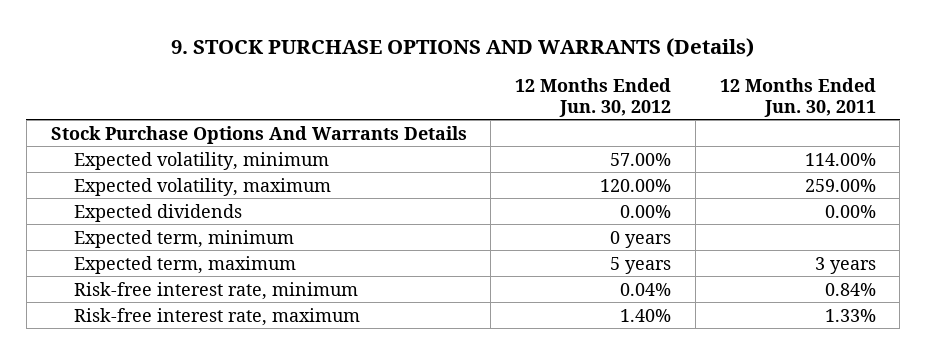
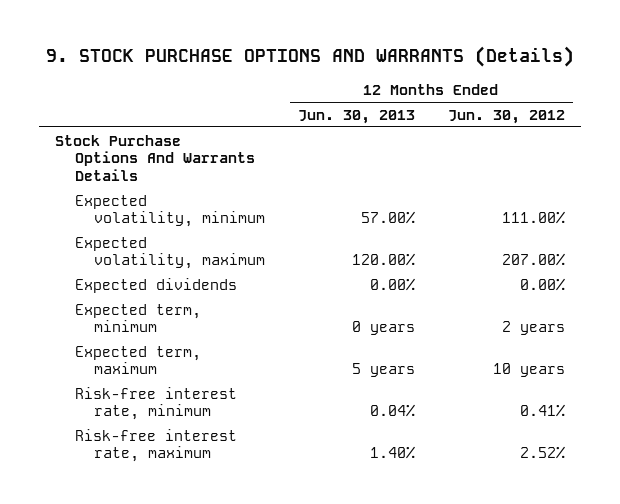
- | 12 Months Ended Jun. 30, 2012 | 12 Months Ended Jun. 30, 2011
+ | 12 Months Ended Jun. 30, 2013 | 12 Months Ended Jun. 30, 2012
- Expected volatility, minimum | 57.00% | 114.00%
- Expected volatility, maximum | 120.00% | 259.00%
+ Expected volatility, minimum | 57.00% | 111.00%
+ Expected volatility, maximum | 120.00% | 207.00%
- Expected term, minimum | 0 years |
- Expected term, maximum | 5 years | 3 years
- Risk-free interest rate, minimum | 0.04% | 0.84%
- Risk-free interest rate, maximum | 1.40% | 1.33%
+ Expected term, minimum | 0 years | 2 years
+ Expected term, maximum | 5 years | 10 years
+ Risk-free interest rate, minimum | 0.04% | 0.41%
+ Risk-free interest rate, maximum | 1.40% | 2.52%

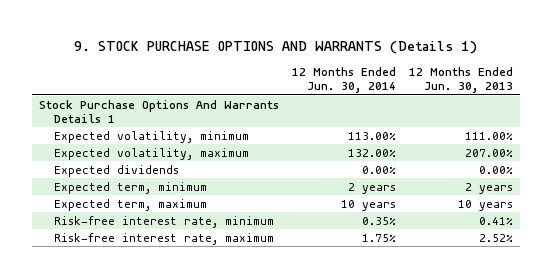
- 9. STOCK PURCHASE OPTIONS AND WARRANTS (Details)
+ 9. STOCK PURCHASE OPTIONS AND WARRANTS (Details 1)
- | 12 Months Ended Jun. 30, 2013 | 12 Months Ended Jun. 30, 2012
+ | 12 Months Ended Jun. 30, 2014 | 12 Months Ended Jun. 30, 2013
- Stock Purchase Options And Warrants Details
- Expected volatility, minimum | 57.00% | 111.00%
- Expected volatility, maximum | 120.00% | 207.00%
+ Stock Purchase Options And Warrants Details 1
+ Expected volatility, minimum | 113.00% | 111.00%
+ Expected volatility, maximum | 132.00% | 207.00%
- Expected term, minimum | 0 years | 2 years
- Expected term, maximum | 5 years | 10 years
- Risk-free interest rate, minimum | 0.04% | 0.41%
- Risk-free interest rate, maximum | 1.40% | 2.52%
+ Expected term, minimum | 2 years | 2 years
+ Expected term, maximum | 10 years | 10 years
+ Risk-free interest rate, minimum | 0.35% | 0.41%
+ Risk-free interest rate, maximum | 1.75% | 2.52%

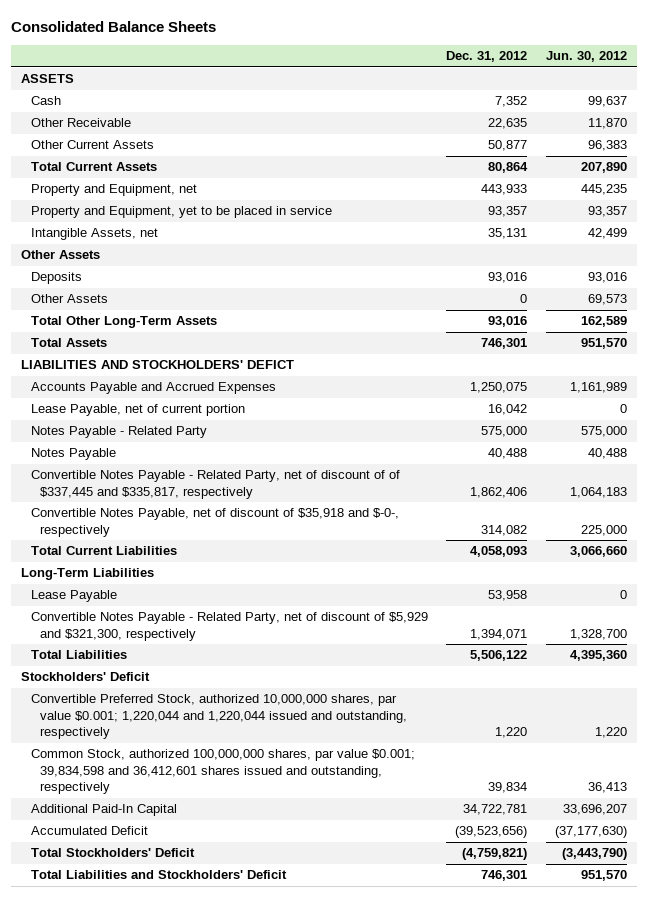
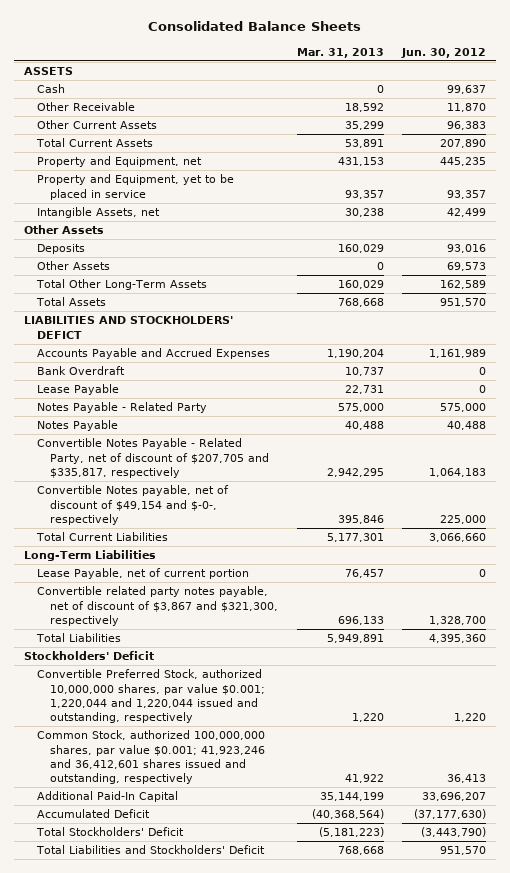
- | Dec. 31, 2012 | Jun. 30, 2012
+ | Mar. 31, 2013 | Jun. 30, 2012
+ Bank Overdraft | 10,737 | 0
moved up: Lease Payable | 22,731 | 0
- Convertible Notes Payable - Related Party, net of discount of of $337,445 and $335,817, respectively | 1,862,406 | 1,064,183
- Convertible Notes Payable, net of discount of $35,918 and $-0-, respectively | 314,082 | 225,000
+ Convertible Notes Payable - Related Party, net of discount of $207,705 and $335,817, respectively | 2,942,295 | 1,064,183
+ Convertible Notes payable, net of discount of $49,154 and $-0-, respectively | 395,846 | 225,000
- Convertible Notes Payable - Related Party, net of discount of $5,929 and $321,300, respectively | 1,394,071 | 1,328,700
moved down: Lease Payable, net of current portion | 76,457 | 0
+ Convertible related party notes payable, net of discount of $3,867 and $321,300, respectively | 696,133 | 1,328,700
- Common Stock, authorized 100,000,000 shares, par value $0.001; 39,834,598 and 36,412,601 shares issued and outstanding, respectively | 39,834 | 36,413
+ Common Stock, authorized 100,000,000 shares, par value $0.001; 41,923,246 and 36,412,601 shares issued and outstanding, respectively | 41,922 | 36,413

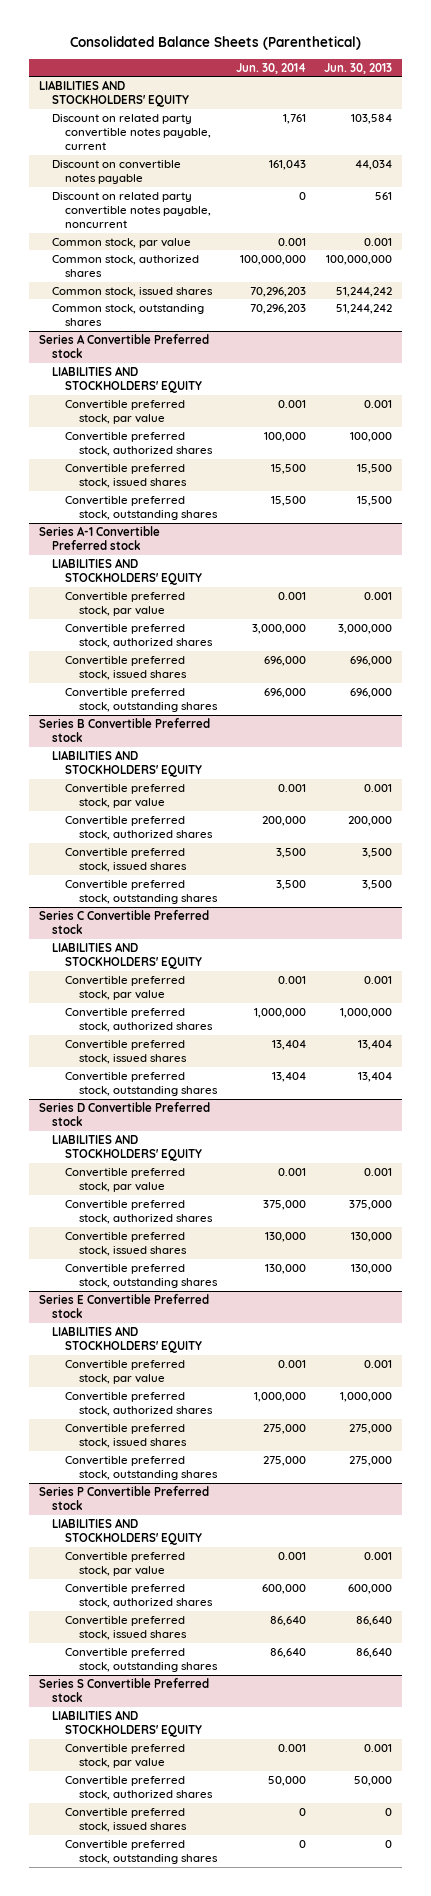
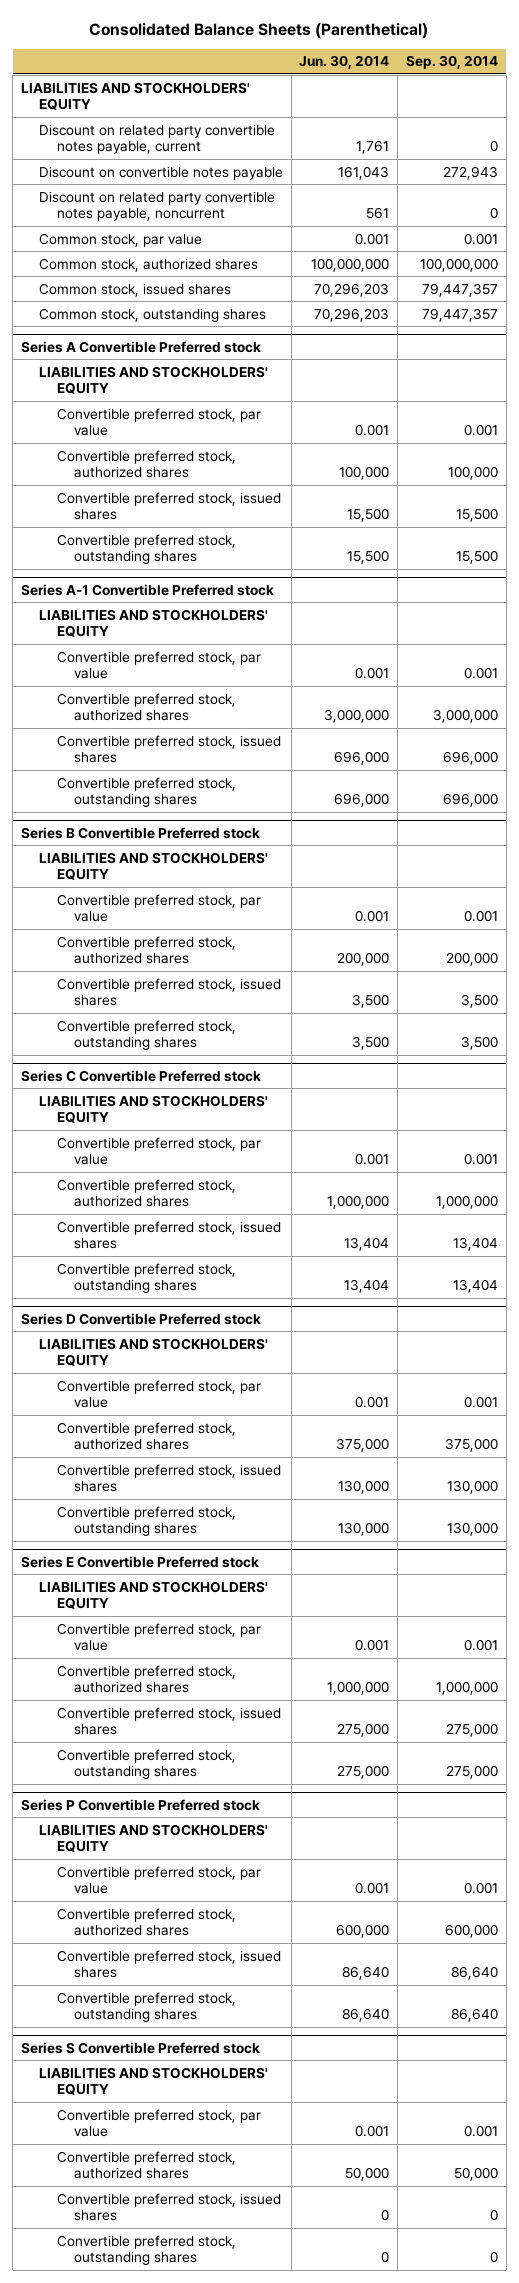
- | Jun. 30, 2014 | Jun. 30, 2013
+ | Jun. 30, 2014 | Sep. 30, 2014
- Discount on related party convertible notes payable, noncurrent | 0 | 561
+ Discount on related party convertible notes payable, noncurrent | 561 | 0

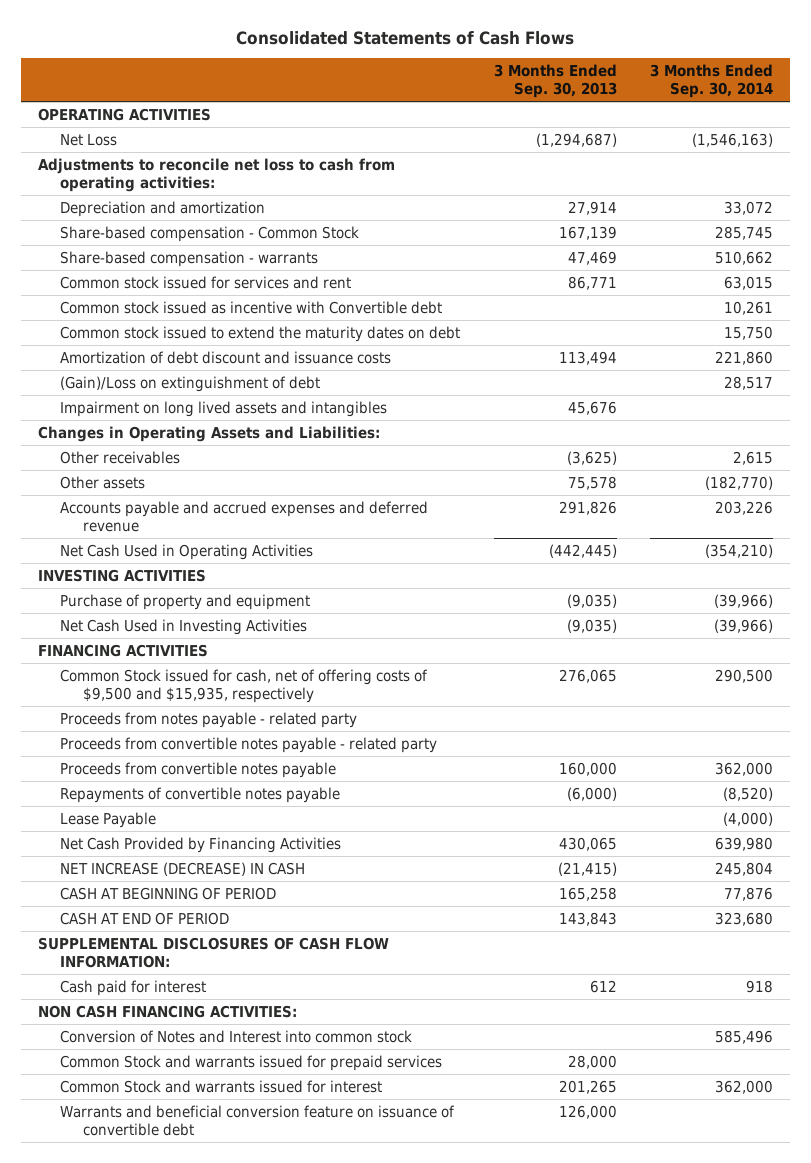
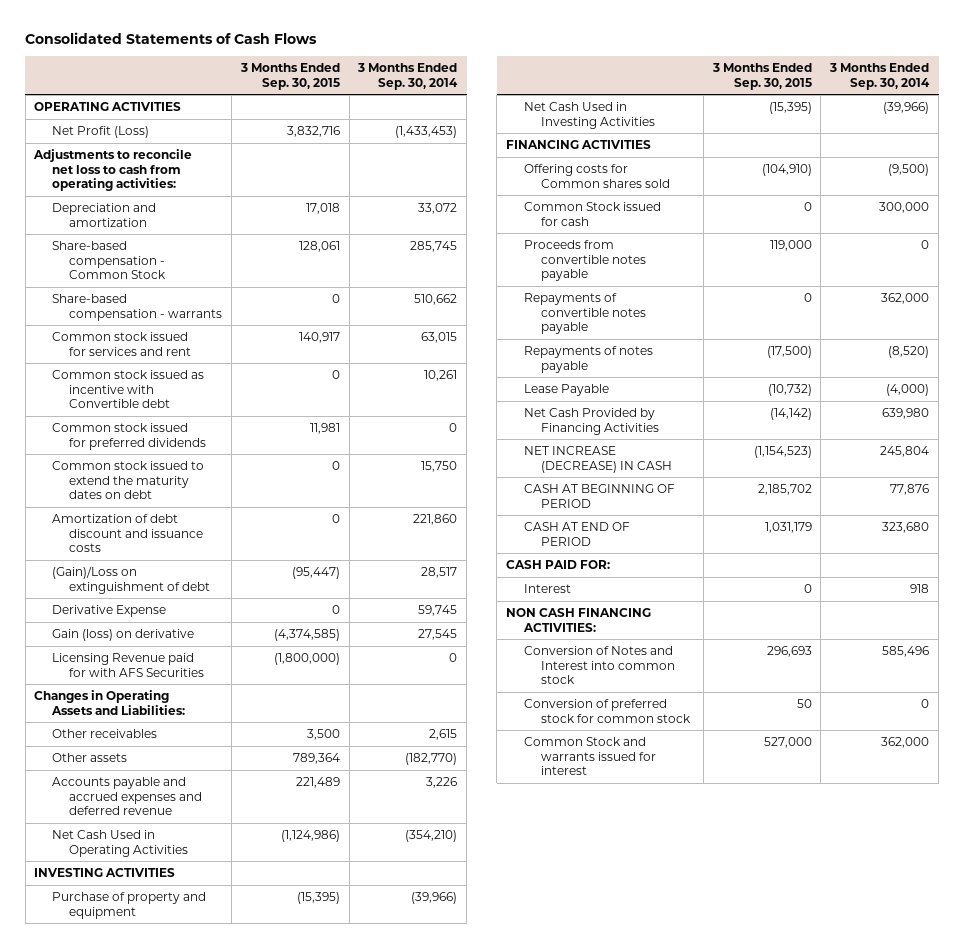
- | 3 Months Ended Sep. 30, 2013 | 3 Months Ended Sep. 30, 2014
+ | 3 Months Ended Sep. 30, 2015 | 3 Months Ended Sep. 30, 2014
- Net Loss | (1,294,687) | (1,546,163)
+ Net Profit (Loss) | 3,832,716 | (1,433,453)
+ Common stock issued for preferred dividends | 11,981 | 0
- Impairment on long lived assets and intangibles | 45,676 |
+ Derivative Expense | 0 | 59,745
+ Gain (loss) on derivative | (4,374,585) | 27,545
+ Licensing Revenue paid for with AFS Securities | (1,800,000) | 0
- Accounts payable and accrued expenses and deferred revenue | 291,826 | 203,226
+ Accounts payable and accrued expenses and deferred revenue | 221,489 | 3,226
- Common Stock issued for cash, net of offering costs of $9,500 and $15,935, respectively | 276,065 | 290,500
- Proceeds from notes payable - related party
- Proceeds from convertible notes payable - related party
- Proceeds from convertible notes payable | 160,000 | 362,000
- Repayments of convertible notes payable | (6,000) | (8,520)
+ Offering costs for Common shares sold | (104,910) | (9,500)
+ Common Stock issued for cash | 0 | 300,000
+ Proceeds from convertible notes payable | 119,000 | 0
+ Repayments of convertible notes payable | 0 | 362,000
+ Repayments of notes payable | (17,500) | (8,520)
- SUPPLEMENTAL DISCLOSURES OF CASH FLOW INFORMATION:
- Cash paid for interest | 612 | 918
+ CASH PAID FOR:
+ Interest | 0 | 918
- Common Stock and warrants issued for prepaid services | 28,000 |
+ Conversion of preferred stock for common stock | 50 | 0
- Warrants and beneficial conversion feature on issuance of convertible debt | 126,000 |

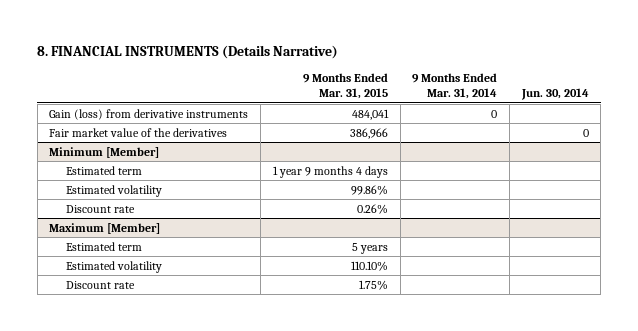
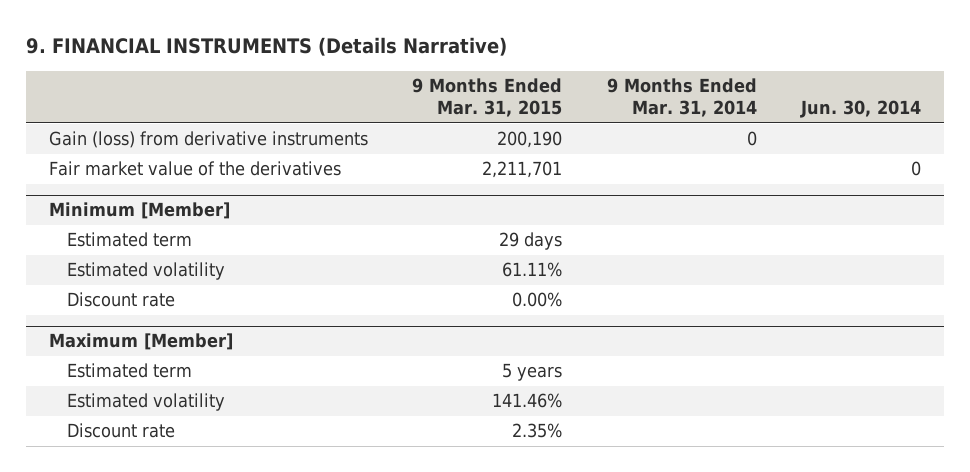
- 8. FINANCIAL INSTRUMENTS (Details Narrative)
+ 9. FINANCIAL INSTRUMENTS (Details Narrative)
- Gain (loss) from derivative instruments | 484,041 | 0 |
- Fair market value of the derivatives | 386,966 | | 0
+ Gain (loss) from derivative instruments | 200,190 | 0 |
+ Fair market value of the derivatives | 2,211,701 | | 0
@ Minimum [Member]
- Estimated term | 1 year 9 months 4 days | |
- Estimated volatility | 99.86% | |
- Discount rate | 0.26% | |
+ Estimated term | 29 days | |
+ Estimated volatility | 61.11% | |
+ Discount rate | 0.00% | |
@ Maximum [Member]
- Estimated volatility | 110.10% | |
- Discount rate | 1.75% | |
+ Estimated volatility | 141.46% | |
+ Discount rate | 2.35% | |

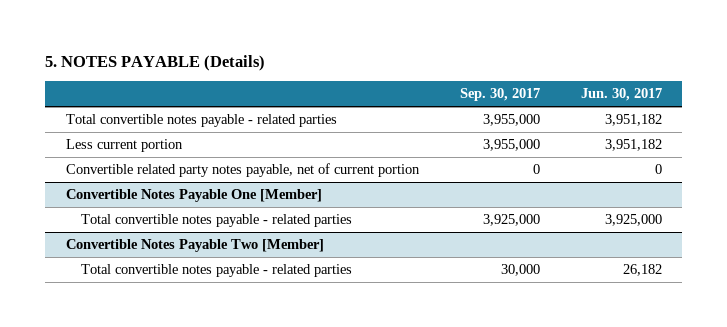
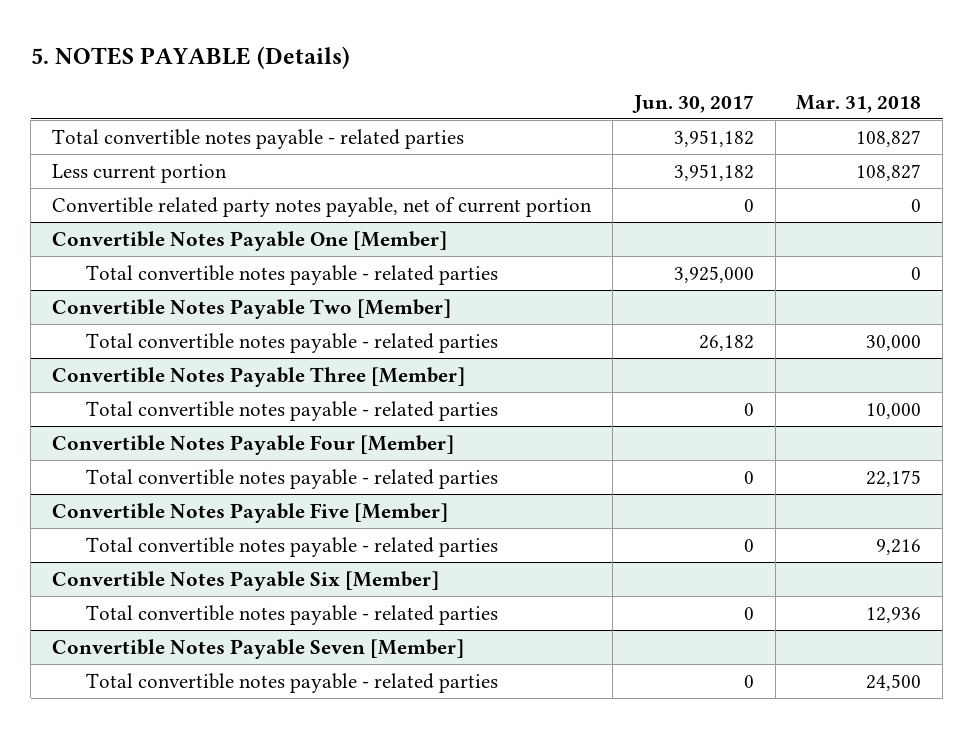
- | Sep. 30, 2017 | Jun. 30, 2017
+ | Jun. 30, 2017 | Mar. 31, 2018
+ Convertible Notes Payable Three [Member]
+ Total convertible notes payable - related parties | 0 | 10,000
+ Convertible Notes Payable Four [Member]
+ Total convertible notes payable - related parties | 0 | 22,175
+ Convertible Notes Payable Five [Member]
+ Total convertible notes payable - related parties | 0 | 9,216
+ Convertible Notes Payable Six [Member]
+ Total convertible notes payable - related parties | 0 | 12,936
+ Convertible Notes Payable Seven [Member]
+ Total convertible notes payable - related parties | 0 | 24,500

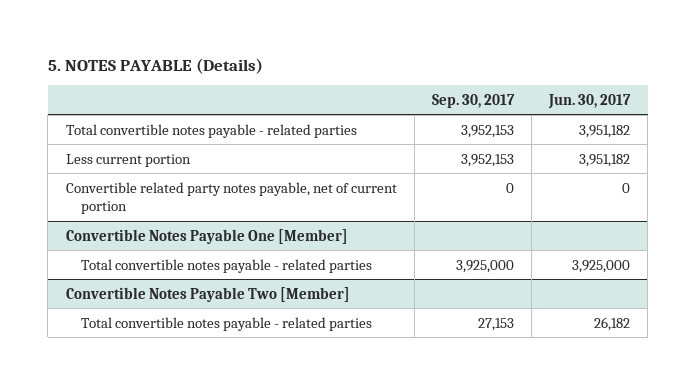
- | Jun. 30, 2017 | Mar. 31, 2018
+ | Sep. 30, 2017 | Jun. 30, 2017
- Convertible Notes Payable Three [Member]
- Total convertible notes payable - related parties | 0 | 10,000
- Convertible Notes Payable Four [Member]
- Total convertible notes payable - related parties | 0 | 22,175
- Convertible Notes Payable Five [Member]
- Total convertible notes payable - related parties | 0 | 9,216
- Convertible Notes Payable Six [Member]
- Total convertible notes payable - related parties | 0 | 12,936
- Convertible Notes Payable Seven [Member]
- Total convertible notes payable - related parties | 0 | 24,500

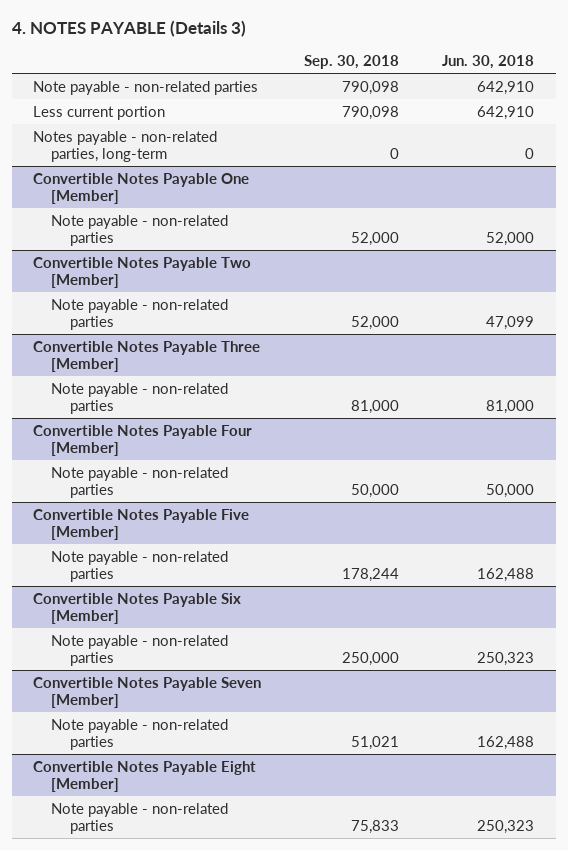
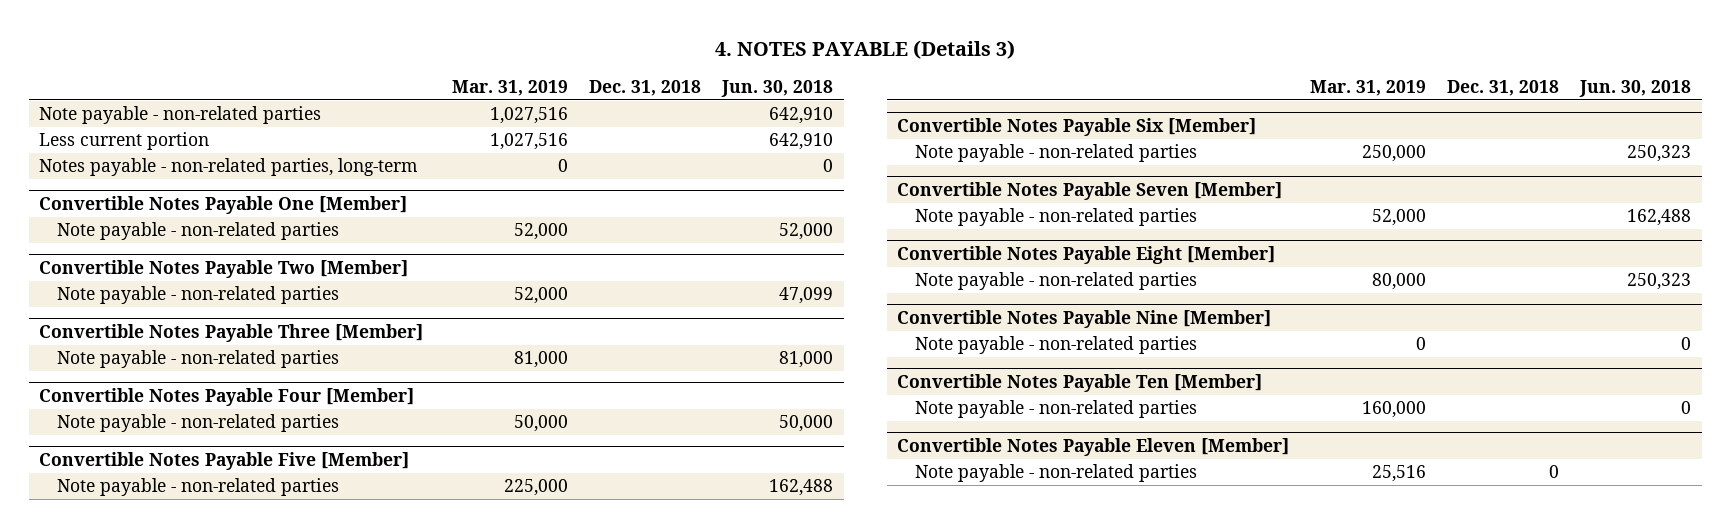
- | Sep. 30, 2018 | Jun. 30, 2018
+ | Mar. 31, 2019 | Dec. 31, 2018 | Jun. 30, 2018
+ Convertible Notes Payable Nine [Member]
+ Note payable - non-related parties | 0 | | 0
+ Convertible Notes Payable Ten [Member]
+ Note payable - non-related parties | 160,000 | | 0
+ Convertible Notes Payable Eleven [Member]
+ Note payable - non-related parties | 25,516 | 0 |

